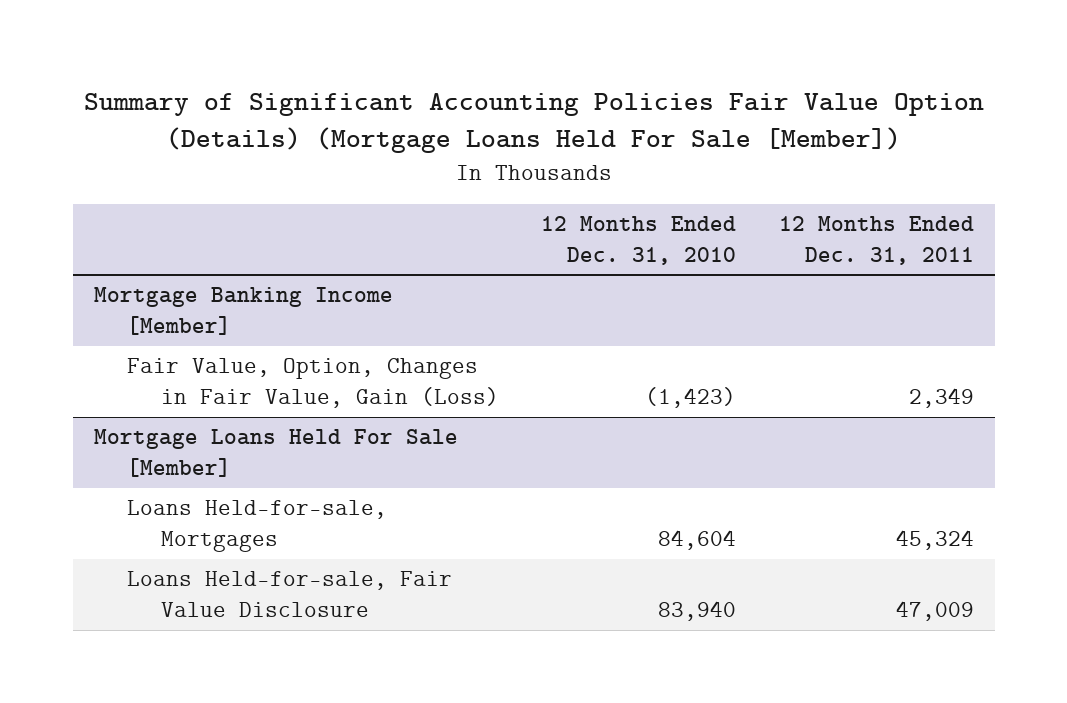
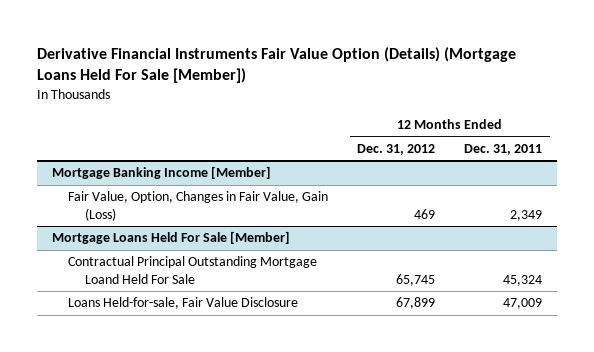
- Summary of Significant Accounting Policies Fair Value Option (Details) (Mortgage Loans Held For Sale [Member])
+ Derivative Financial Instruments Fair Value Option (Details) (Mortgage Loans Held For Sale [Member])
- | 12 Months Ended Dec. 31, 2010 | 12 Months Ended Dec. 31, 2011
+ | 12 Months Ended Dec. 31, 2012 | 12 Months Ended Dec. 31, 2011
@ Mortgage Loans Held For Sale [Member]
- Loans Held-for-sale, Mortgages | 84,604 | 45,324
+ Contractual Principal Outstanding Mortgage Loand Held For Sale | 65,745 | 45,324

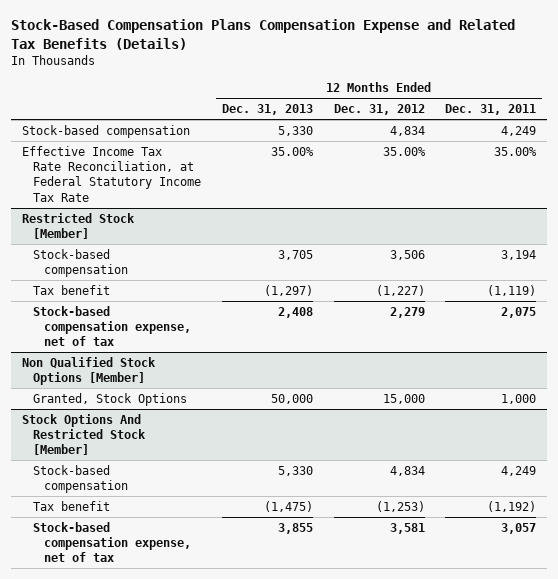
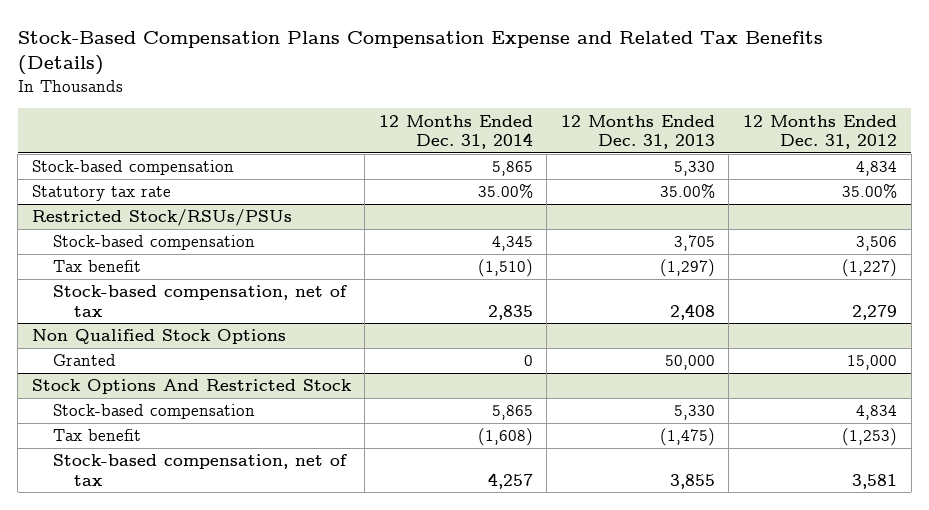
- | 12 Months Ended Dec. 31, 2013 | 12 Months Ended Dec. 31, 2012 | 12 Months Ended Dec. 31, 2011
+ | 12 Months Ended Dec. 31, 2014 | 12 Months Ended Dec. 31, 2013 | 12 Months Ended Dec. 31, 2012
- Effective Income Tax Rate Reconciliation, at Federal Statutory Income Tax Rate | 35.00% | 35.00% | 35.00%
- Restricted Stock [Member]
+ Statutory tax rate | 35.00% | 35.00% | 35.00%
+ Restricted Stock/RSUs/PSUs
- Stock-based compensation expense, net of tax | 2,408 | 2,279 | 2,075
- Non Qualified Stock Options [Member]
- Granted, Stock Options | 50,000 | 15,000 | 1,000
- Stock Options And Restricted Stock [Member]
+ Stock-based compensation, net of tax | 2,835 | 2,408 | 2,279
+ Non Qualified Stock Options
+ Granted | 0 | 50,000 | 15,000
+ Stock Options And Restricted Stock
- Stock-based compensation expense, net of tax | 3,855 | 3,581 | 3,057
+ Stock-based compensation, net of tax | 4,257 | 3,855 | 3,581

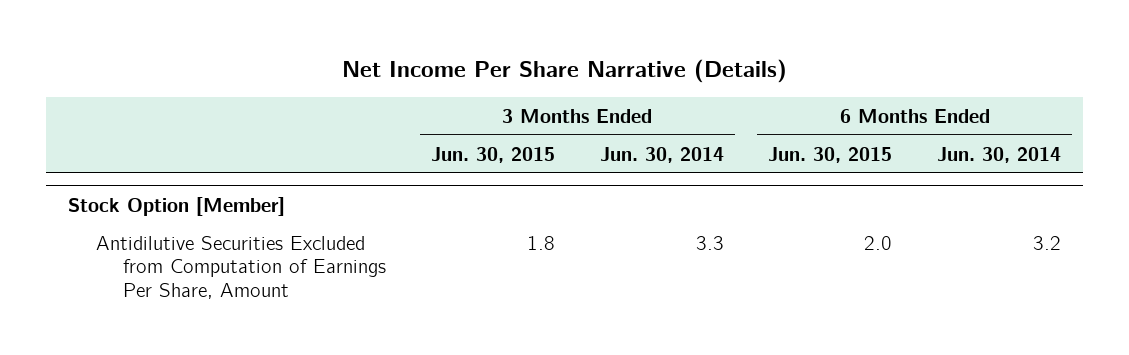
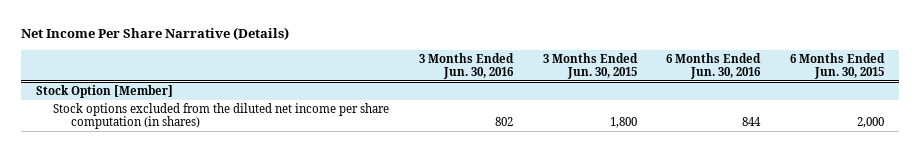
- | 3 Months Ended Jun. 30, 2015 | 3 Months Ended Jun. 30, 2014 | 6 Months Ended Jun. 30, 2015 | 6 Months Ended Jun. 30, 2014
+ | 3 Months Ended Jun. 30, 2016 | 3 Months Ended Jun. 30, 2015 | 6 Months Ended Jun. 30, 2016 | 6 Months Ended Jun. 30, 2015
@ Stock Option [Member]
- Antidilutive Securities Excluded from Computation of Earnings Per Share, Amount | 1.8 | 3.3 | 2.0 | 3.2
+ Stock options excluded from the diluted net income per share computation (in shares) | 802 | 1,800 | 844 | 2,000

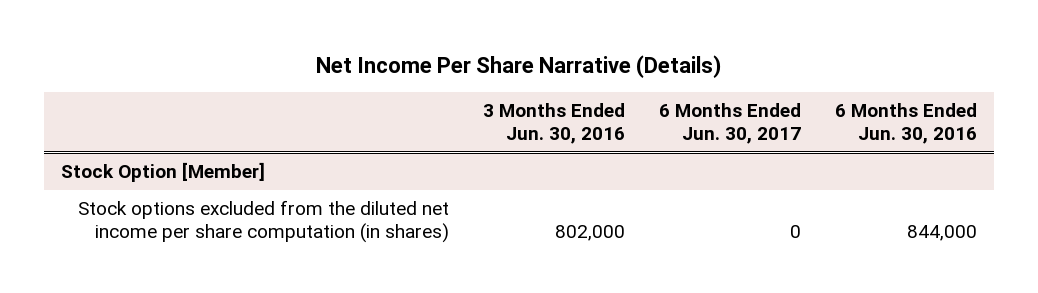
- | 3 Months Ended Jun. 30, 2016 | 3 Months Ended Jun. 30, 2015 | 6 Months Ended Jun. 30, 2016 | 6 Months Ended Jun. 30, 2015
+ | 3 Months Ended Jun. 30, 2016 | 6 Months Ended Jun. 30, 2017 | 6 Months Ended Jun. 30, 2016
@ Stock Option [Member]
- Stock options excluded from the diluted net income per share computation (in shares) | 802 | 1,800 | 844 | 2,000
+ Stock options excluded from the diluted net income per share computation (in shares) | 802,000 | 0 | 844,000

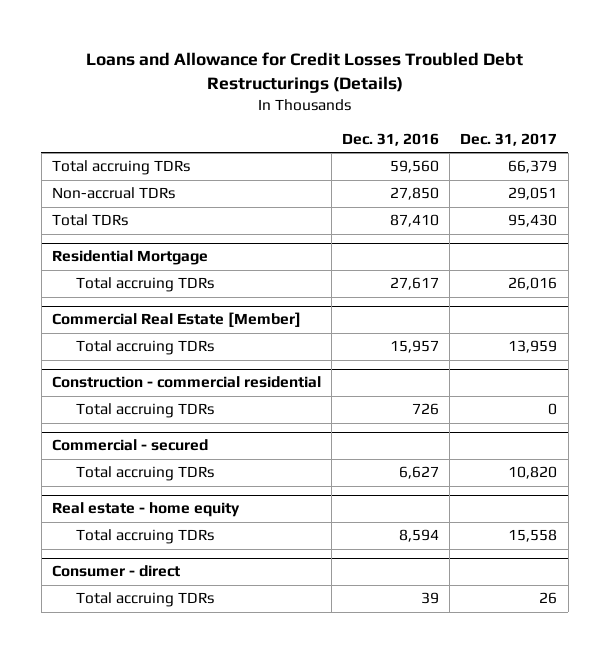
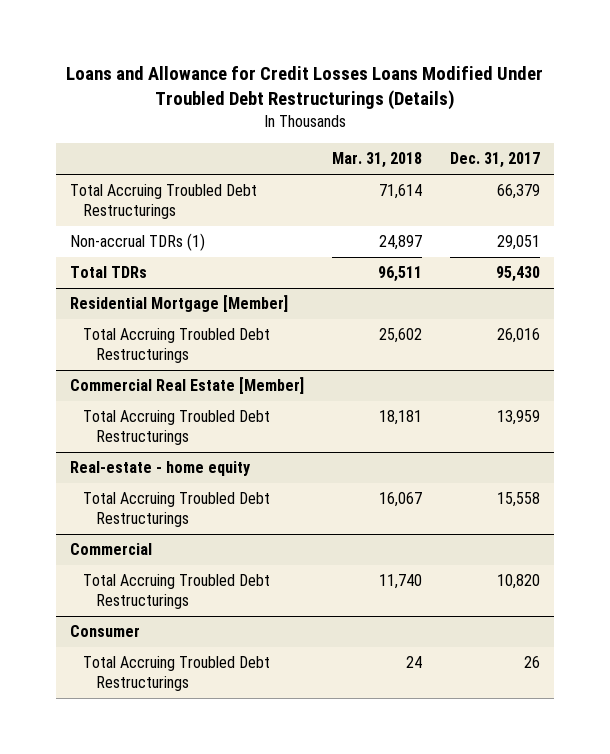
- Loans and Allowance for Credit Losses Troubled Debt Restructurings (Details)
+ Loans and Allowance for Credit Losses Loans Modified Under Troubled Debt Restructurings (Details)
- | Dec. 31, 2016 | Dec. 31, 2017
+ | Mar. 31, 2018 | Dec. 31, 2017
- Total accruing TDRs | 59,560 | 66,379
- Non-accrual TDRs | 27,850 | 29,051
+ Total Accruing Troubled Debt Restructurings | 71,614 | 66,379
+ Non-accrual TDRs (1) | 24,897 | 29,051
- Residential Mortgage
- Total accruing TDRs | 27,617 | 26,016
+ Residential Mortgage [Member]
+ Total Accruing Troubled Debt Restructurings | 25,602 | 26,016
@ Commercial Real Estate [Member]
- Total accruing TDRs | 15,957 | 13,959
- Construction - commercial residential
- Total accruing TDRs | 726 | 0
- Commercial - secured
- Total accruing TDRs | 6,627 | 10,820
- Real estate - home equity
- Total accruing TDRs | 8,594 | 15,558
- Consumer - direct
- Total accruing TDRs | 39 | 26
@ Commercial Real Estate [Member]
+ Total Accruing Troubled Debt Restructurings | 18,181 | 13,959
+ Real-estate - home equity
+ Total Accruing Troubled Debt Restructurings | 16,067 | 15,558
+ Commercial
+ Total Accruing Troubled Debt Restructurings | 11,740 | 10,820
+ Consumer
+ Total Accruing Troubled Debt Restructurings | 24 | 26

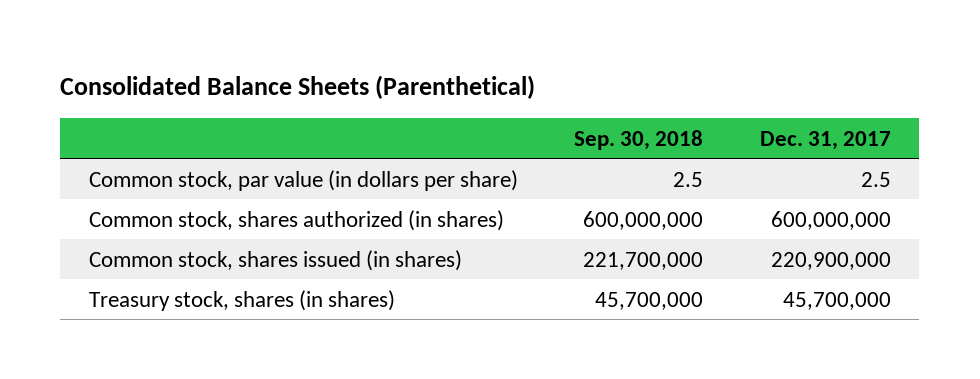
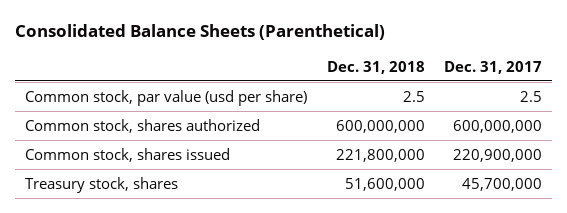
- | Sep. 30, 2018 | Dec. 31, 2017
+ | Dec. 31, 2018 | Dec. 31, 2017
- Common stock, par value (in dollars per share) | 2.5 | 2.5
- Common stock, shares authorized (in shares) | 600,000,000 | 600,000,000
- Common stock, shares issued (in shares) | 221,700,000 | 220,900,000
- Treasury stock, shares (in shares) | 45,700,000 | 45,700,000
+ Common stock, par value (usd per share) | 2.5 | 2.5
+ Common stock, shares authorized | 600,000,000 | 600,000,000
+ Common stock, shares issued | 221,800,000 | 220,900,000
+ Treasury stock, shares | 51,600,000 | 45,700,000

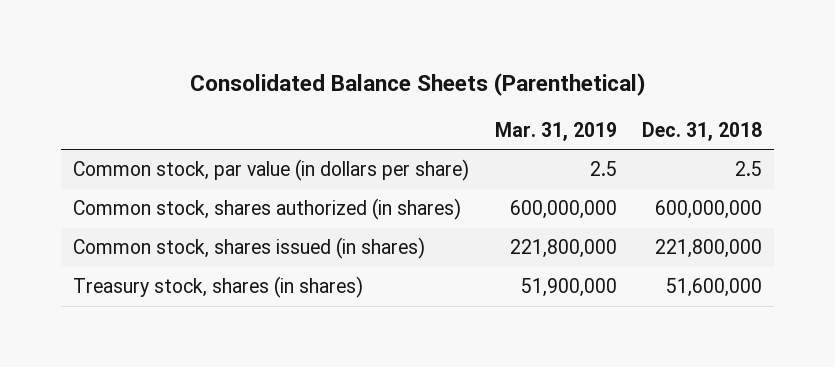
- | Dec. 31, 2018 | Dec. 31, 2017
+ | Mar. 31, 2019 | Dec. 31, 2018
- Common stock, par value (usd per share) | 2.5 | 2.5
- Common stock, shares authorized | 600,000,000 | 600,000,000
- Common stock, shares issued | 221,800,000 | 220,900,000
- Treasury stock, shares | 51,600,000 | 45,700,000
+ Common stock, par value (in dollars per share) | 2.5 | 2.5
+ Common stock, shares authorized (in shares) | 600,000,000 | 600,000,000
+ Common stock, shares issued (in shares) | 221,800,000 | 221,800,000
+ Treasury stock, shares (in shares) | 51,900,000 | 51,600,000

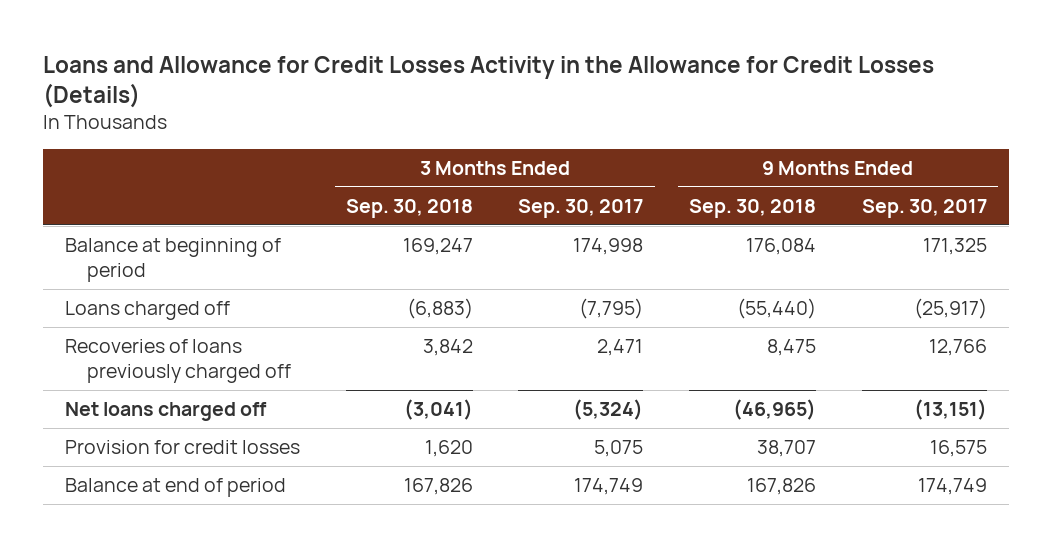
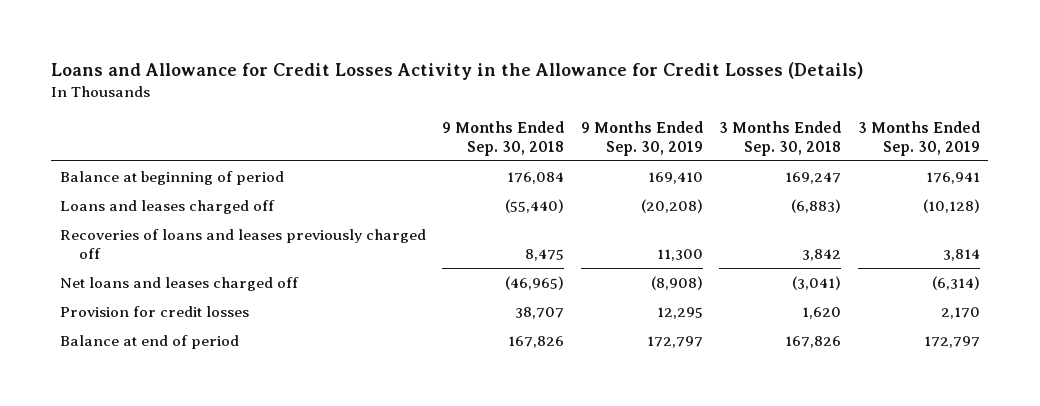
- | 3 Months Ended Sep. 30, 2018 | 3 Months Ended Sep. 30, 2017 | 9 Months Ended Sep. 30, 2018 | 9 Months Ended Sep. 30, 2017
+ | 9 Months Ended Sep. 30, 2018 | 9 Months Ended Sep. 30, 2019 | 3 Months Ended Sep. 30, 2018 | 3 Months Ended Sep. 30, 2019
- Loans charged off | (6,883) | (7,795) | (55,440) | (25,917)
- Recoveries of loans previously charged off | 3,842 | 2,471 | 8,475 | 12,766
- Net loans charged off | (3,041) | (5,324) | (46,965) | (13,151)
+ Loans and leases charged off | (55,440) | (20,208) | (6,883) | (10,128)
+ Recoveries of loans and leases previously charged off | 8,475 | 11,300 | 3,842 | 3,814
+ Net loans and leases charged off | (46,965) | (8,908) | (3,041) | (6,314)

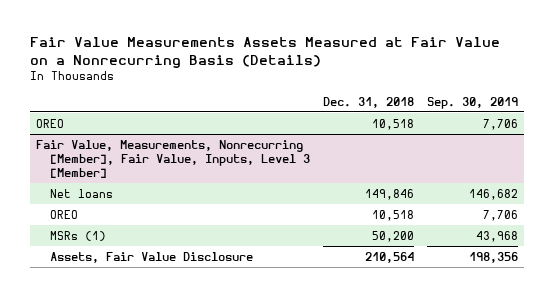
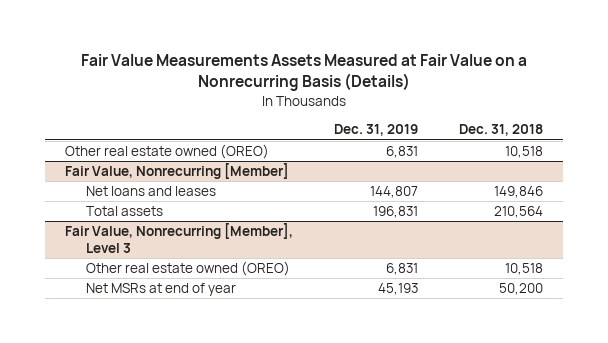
- | Dec. 31, 2018 | Sep. 30, 2019
+ | Dec. 31, 2019 | Dec. 31, 2018
- OREO | 10,518 | 7,706
- Fair Value, Measurements, Nonrecurring [Member], Fair Value, Inputs, Level 3 [Member]
- Net loans | 149,846 | 146,682
- OREO | 10,518 | 7,706
- MSRs (1) | 50,200 | 43,968
- Assets, Fair Value Disclosure | 210,564 | 198,356
+ Other real estate owned (OREO) | 6,831 | 10,518
+ Fair Value, Nonrecurring [Member]
+ Net loans and leases | 144,807 | 149,846
+ Total assets | 196,831 | 210,564
+ Fair Value, Nonrecurring [Member], Level 3
+ Other real estate owned (OREO) | 6,831 | 10,518
+ Net MSRs at end of year | 45,193 | 50,200

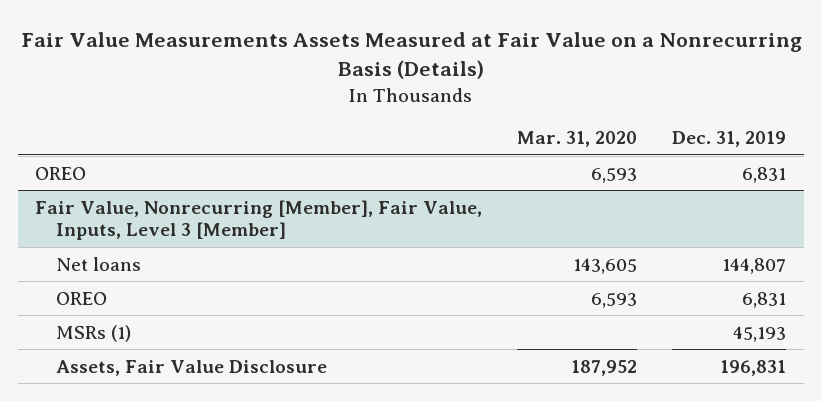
- | Dec. 31, 2019 | Dec. 31, 2018
+ | Mar. 31, 2020 | Dec. 31, 2019
- Other real estate owned (OREO) | 6,831 | 10,518
- Fair Value, Nonrecurring [Member]
- Net loans and leases | 144,807 | 149,846
- Total assets | 196,831 | 210,564
- Fair Value, Nonrecurring [Member], Level 3
- Other real estate owned (OREO) | 6,831 | 10,518
- Net MSRs at end of year | 45,193 | 50,200
+ OREO | 6,593 | 6,831
+ Fair Value, Nonrecurring [Member], Fair Value, Inputs, Level 3 [Member]
+ Net loans | 143,605 | 144,807
+ OREO | 6,593 | 6,831
+ MSRs (1) | | 45,193
+ Assets, Fair Value Disclosure | 187,952 | 196,831

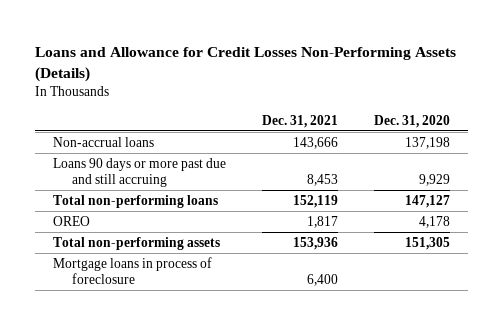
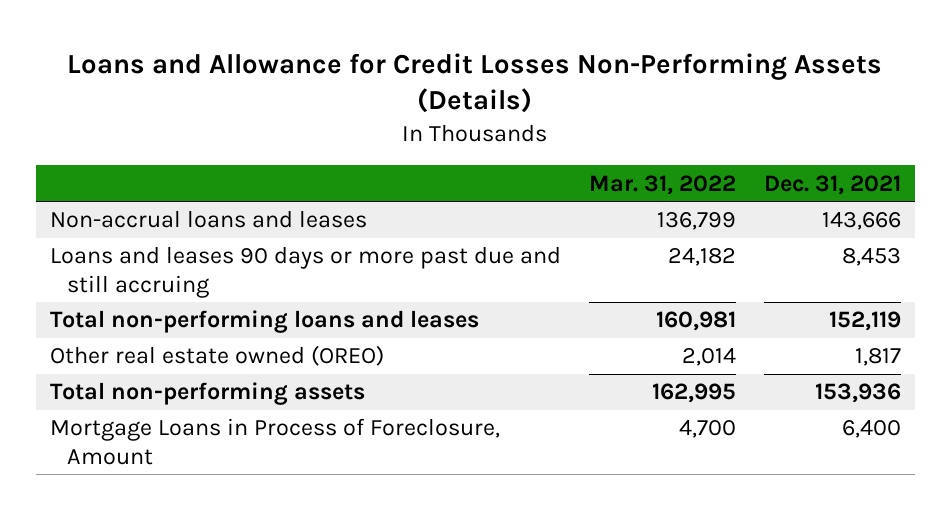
- | Dec. 31, 2021 | Dec. 31, 2020
+ | Mar. 31, 2022 | Dec. 31, 2021
- Non-accrual loans | 143,666 | 137,198
- Loans 90 days or more past due and still accruing | 8,453 | 9,929
- Total non-performing loans | 152,119 | 147,127
- OREO | 1,817 | 4,178
+ Non-accrual loans and leases | 136,799 | 143,666
+ Loans and leases 90 days or more past due and still accruing | 24,182 | 8,453
+ Total non-performing loans and leases | 160,981 | 152,119
+ Other real estate owned (OREO) | 2,014 | 1,817
- Mortgage loans in process of foreclosure | 6,400 |
+ Mortgage Loans in Process of Foreclosure, Amount | 4,700 | 6,400

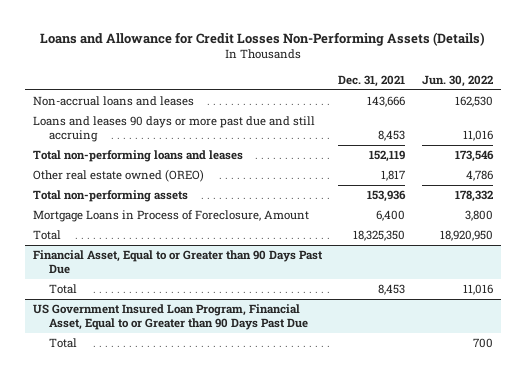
- | Mar. 31, 2022 | Dec. 31, 2021
+ | Dec. 31, 2021 | Jun. 30, 2022
+ Total | 18,325,350 | 18,920,950
+ Financial Asset, Equal to or Greater than 90 Days Past Due
+ Total | 8,453 | 11,016
+ US Government Insured Loan Program, Financial Asset, Equal to or Greater than 90 Days Past Due
+ Total | | 700

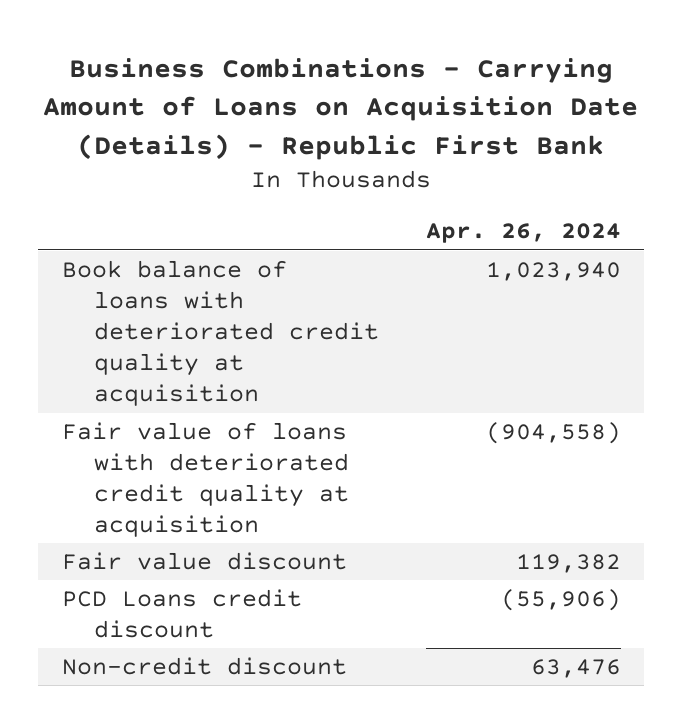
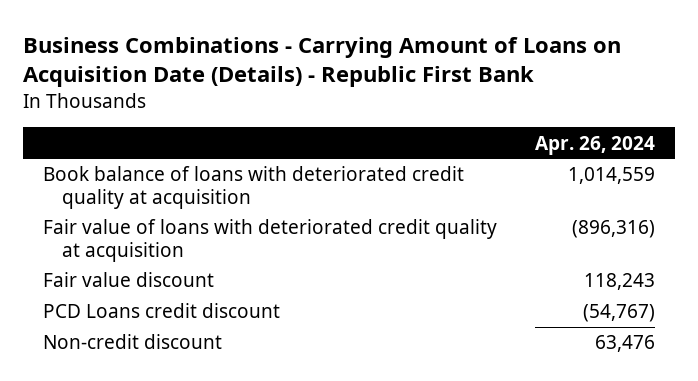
- Book balance of loans with deteriorated credit quality at acquisition | 1,023,940
- Fair value of loans with deteriorated credit quality at acquisition | (904,558)
- Fair value discount | 119,382
- PCD Loans credit discount | (55,906)
+ Book balance of loans with deteriorated credit quality at acquisition | 1,014,559
+ Fair value of loans with deteriorated credit quality at acquisition | (896,316)
+ Fair value discount | 118,243
+ PCD Loans credit discount | (54,767)

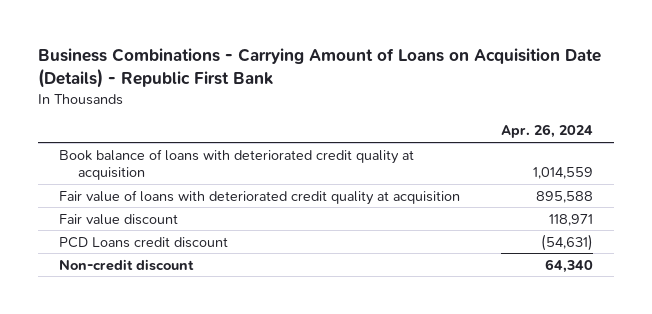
- Fair value of loans with deteriorated credit quality at acquisition | (896,316)
- Fair value discount | 118,243
- PCD Loans credit discount | (54,767)
- Non-credit discount | 63,476
+ Fair value of loans with deteriorated credit quality at acquisition | 895,588
+ Fair value discount | 118,971
+ PCD Loans credit discount | (54,631)
+ Non-credit discount | 64,340

